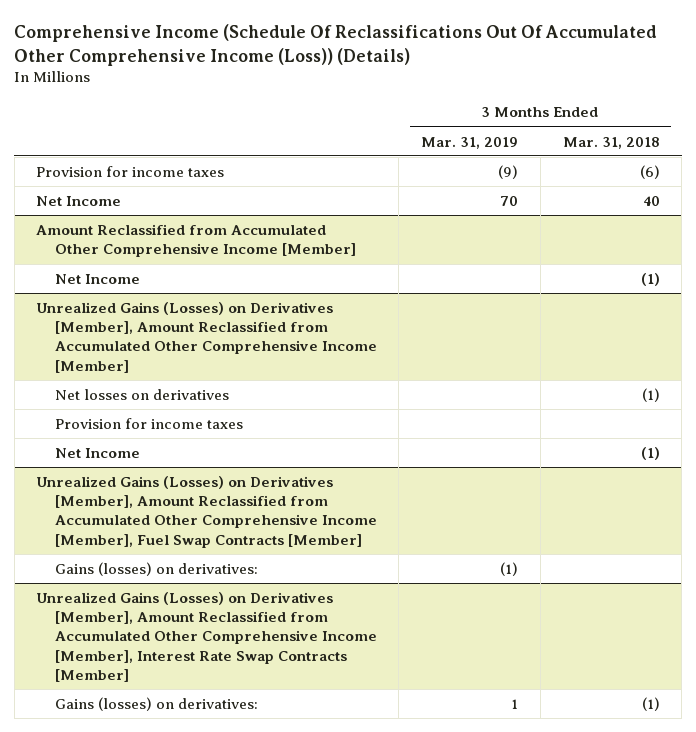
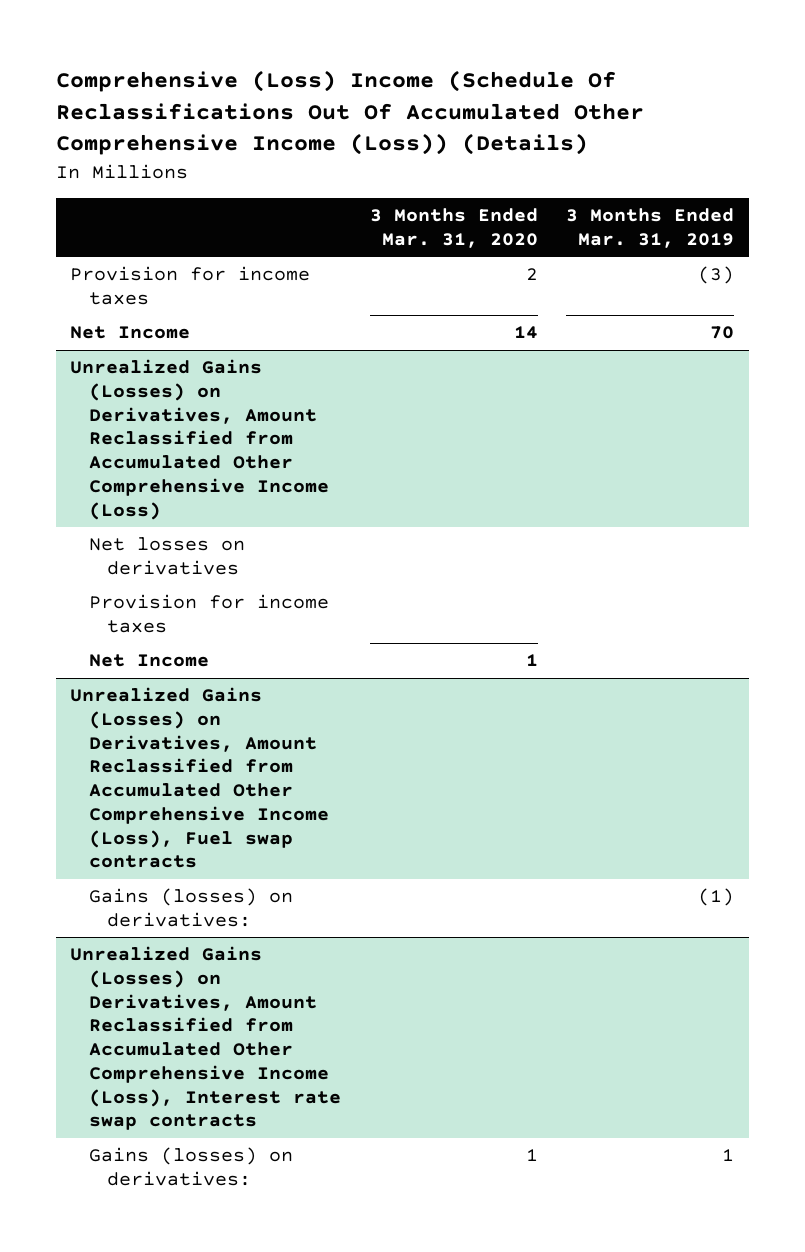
- Comprehensive Income (Schedule Of Reclassifications Out Of Accumulated Other Comprehensive Income (Loss)) (Details)
+ Comprehensive (Loss) Income (Schedule Of Reclassifications Out Of Accumulated Other Comprehensive Income (Loss)) (Details)
- | 3 Months Ended Mar. 31, 2019 | 3 Months Ended Mar. 31, 2018
+ | 3 Months Ended Mar. 31, 2020 | 3 Months Ended Mar. 31, 2019
- Provision for income taxes | (9) | (6)
+ Provision for income taxes | 2 | (3)
- Amount Reclassified from Accumulated Other Comprehensive Income [Member]
- Net Income | | (1)
- Unrealized Gains (Losses) on Derivatives [Member], Amount Reclassified from Accumulated Other Comprehensive Income [Member]
+ Unrealized Gains (Losses) on Derivatives, Amount Reclassified from Accumulated Other Comprehensive Income (Loss)
- Unrealized Gains (Losses) on Derivatives [Member], Amount Reclassified from Accumulated Other Comprehensive Income [Member], Fuel Swap Contracts [Member]
+ Unrealized Gains (Losses) on Derivatives, Amount Reclassified from Accumulated Other Comprehensive Income (Loss), Fuel swap contracts
- Unrealized Gains (Losses) on Derivatives [Member], Amount Reclassified from Accumulated Other Comprehensive Income [Member], Interest Rate Swap Contracts [Member]
+ Unrealized Gains (Losses) on Derivatives, Amount Reclassified from Accumulated Other Comprehensive Income (Loss), Interest rate swap contracts

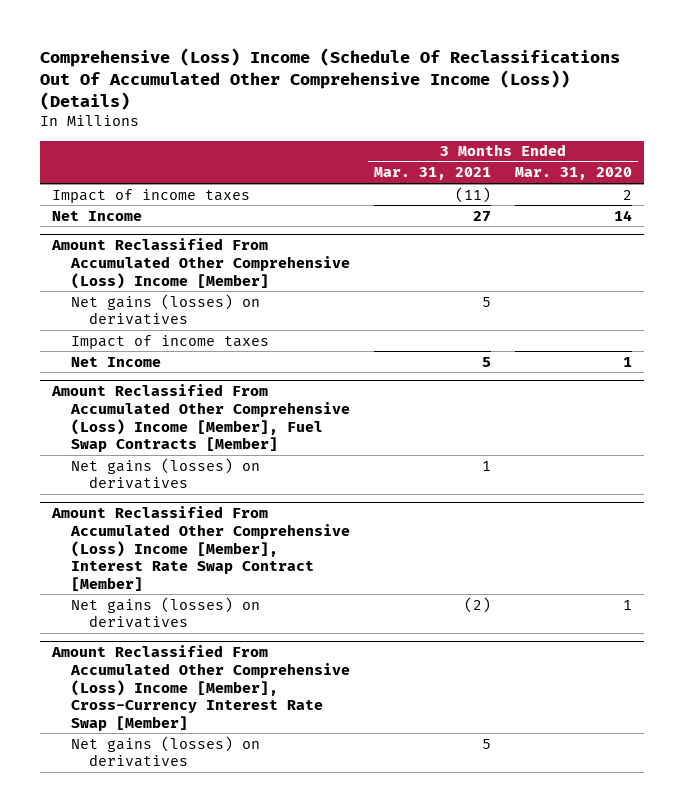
- | 3 Months Ended Mar. 31, 2020 | 3 Months Ended Mar. 31, 2019
+ | 3 Months Ended Mar. 31, 2021 | 3 Months Ended Mar. 31, 2020
- Provision for income taxes | 2 | (3)
+ Impact of income taxes | (11) | 2
- Unrealized Gains (Losses) on Derivatives, Amount Reclassified from Accumulated Other Comprehensive Income (Loss)
- Net losses on derivatives
- Provision for income taxes
+ Amount Reclassified From Accumulated Other Comprehensive (Loss) Income [Member]
+ Net gains (losses) on derivatives | 5 |
+ Impact of income taxes
- Unrealized Gains (Losses) on Derivatives, Amount Reclassified from Accumulated Other Comprehensive Income (Loss), Fuel swap contracts
- Gains (losses) on derivatives: | | (1)
- Unrealized Gains (Losses) on Derivatives, Amount Reclassified from Accumulated Other Comprehensive Income (Loss), Interest rate swap contracts
- Gains (losses) on derivatives: | 1 | 1
+ Amount Reclassified From Accumulated Other Comprehensive (Loss) Income [Member], Fuel Swap Contracts [Member]
+ Net gains (losses) on derivatives | 1 |
+ Amount Reclassified From Accumulated Other Comprehensive (Loss) Income [Member], Interest Rate Swap Contract [Member]
+ Net gains (losses) on derivatives | (2) | 1
+ Amount Reclassified From Accumulated Other Comprehensive (Loss) Income [Member], Cross-Currency Interest Rate Swap [Member]
+ Net gains (losses) on derivatives | 5 |

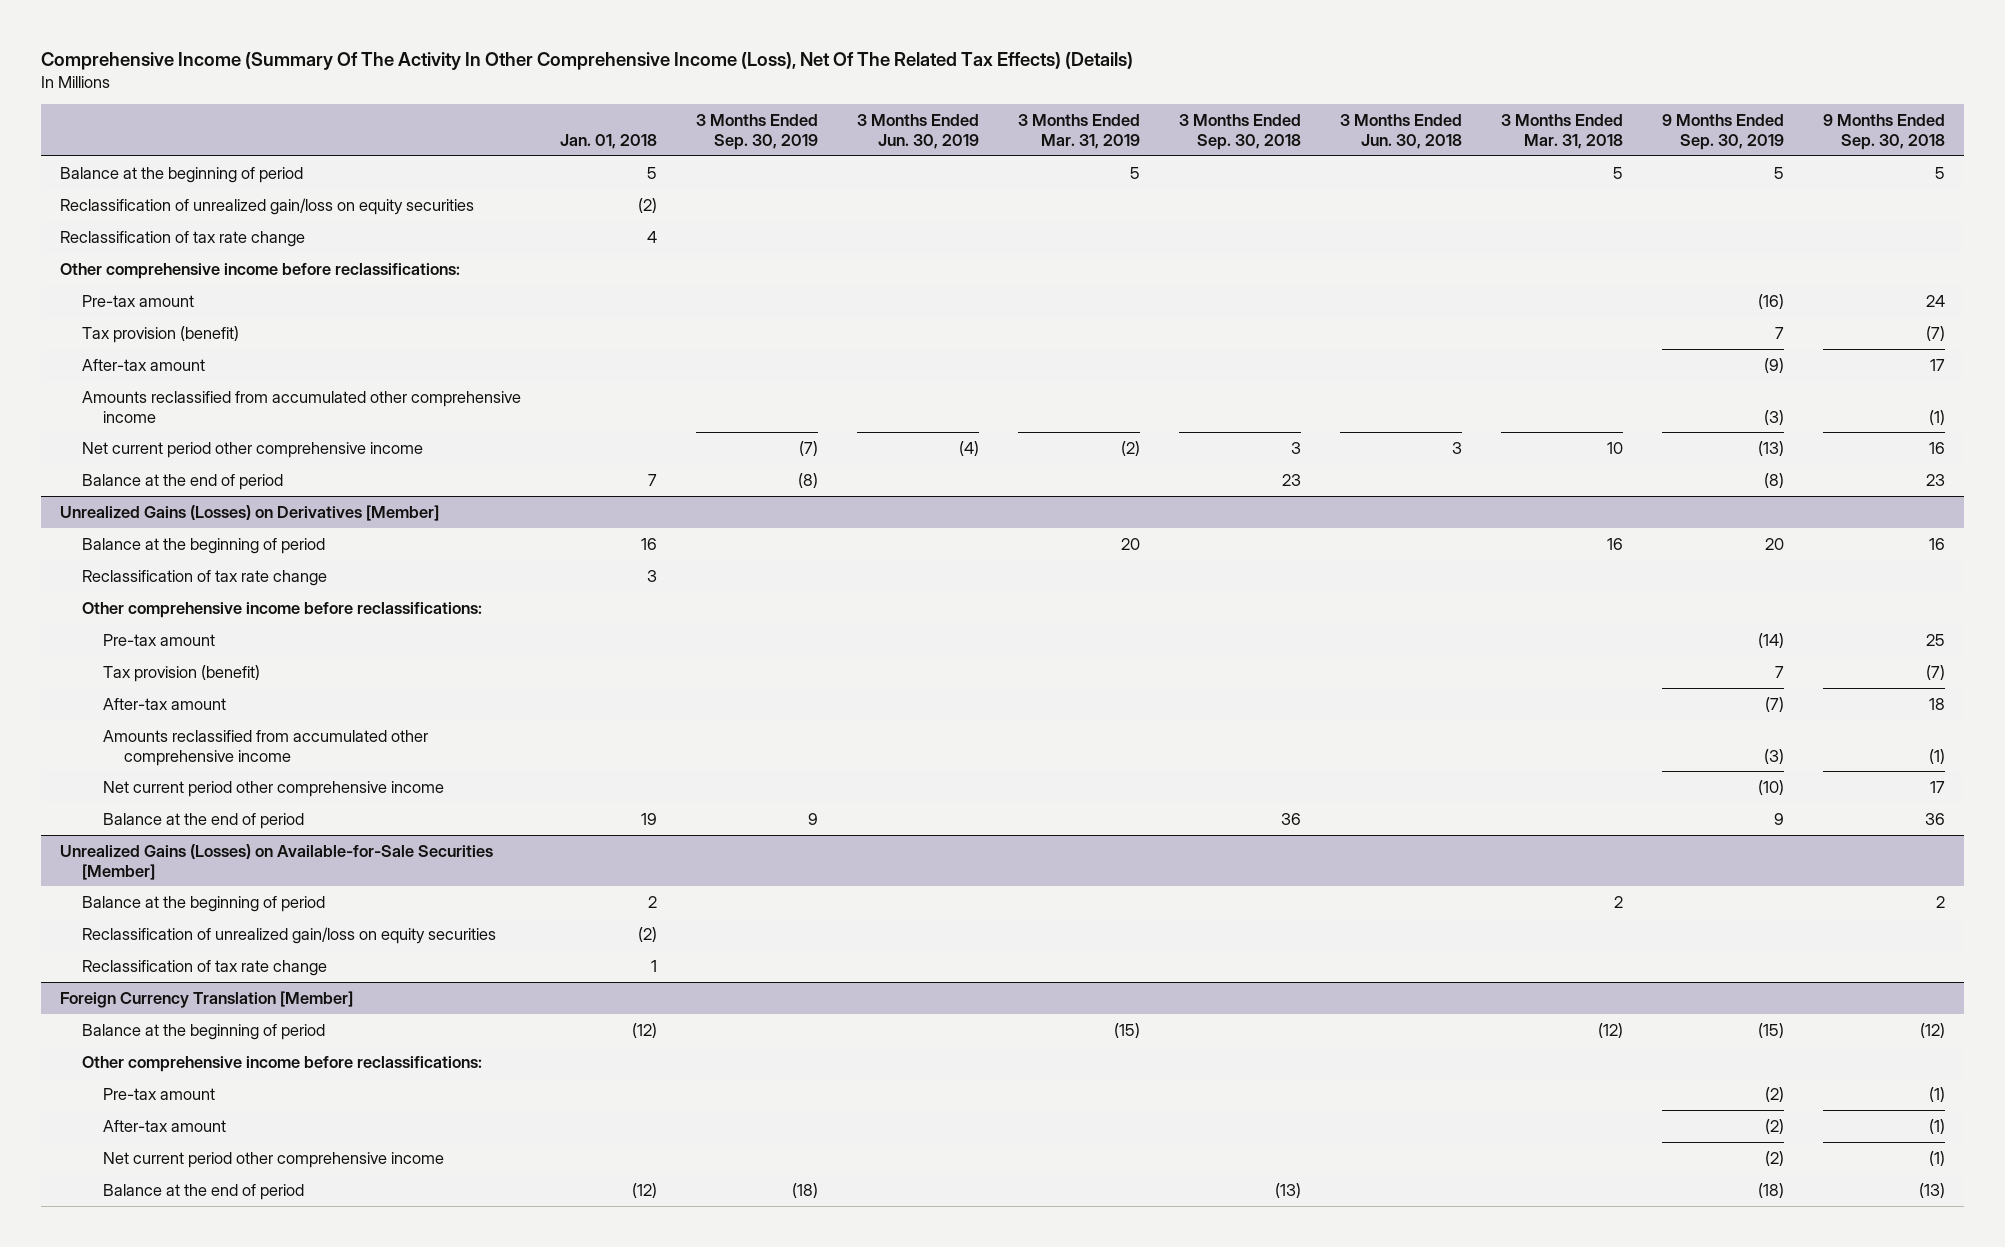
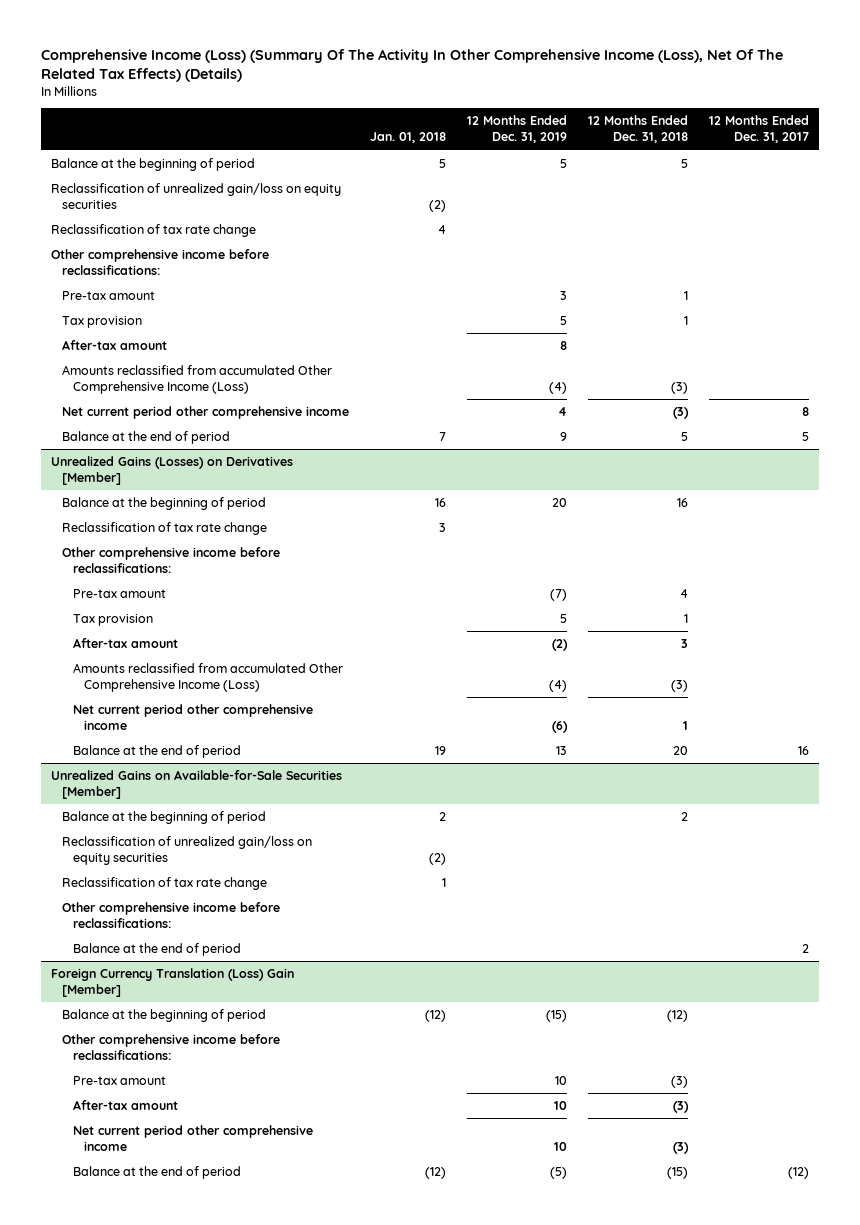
- Comprehensive Income (Summary Of The Activity In Other Comprehensive Income (Loss), Net Of The Related Tax Effects) (Details)
+ Comprehensive Income (Loss) (Summary Of The Activity In Other Comprehensive Income (Loss), Net Of The Related Tax Effects) (Details)
- | Jan. 01, 2018 | 3 Months Ended Sep. 30, 2019 | 3 Months Ended Jun. 30, 2019 | 3 Months Ended Mar. 31, 2019 | 3 Months Ended Sep. 30, 2018 | 3 Months Ended Jun. 30, 2018 | 3 Months Ended Mar. 31, 2018 | 9 Months Ended Sep. 30, 2019 | 9 Months Ended Sep. 30, 2018
+ | Jan. 01, 2018 | 12 Months Ended Dec. 31, 2019 | 12 Months Ended Dec. 31, 2018 | 12 Months Ended Dec. 31, 2017
- Tax provision (benefit) | | | | | | | | 7 | (7)
+ Tax provision | | 5 | 1 |
- Amounts reclassified from accumulated other comprehensive income | | | | | | | | (3) | (1)
+ Amounts reclassified from accumulated Other Comprehensive Income (Loss) | | (4) | (3) |
@ Unrealized Gains (Losses) on Derivatives [Member]
- Tax provision (benefit) | | | | | | | | 7 | (7)
+ Tax provision | | 5 | 1 |
- Amounts reclassified from accumulated other comprehensive income | | | | | | | | (3) | (1)
+ Amounts reclassified from accumulated Other Comprehensive Income (Loss) | | (4) | (3) |
- Unrealized Gains (Losses) on Available-for-Sale Securities [Member]
+ Unrealized Gains on Available-for-Sale Securities [Member]
- Foreign Currency Translation [Member]
+ Other comprehensive income before reclassifications:
+ Balance at the end of period | | | | 2
+ Foreign Currency Translation (Loss) Gain [Member]

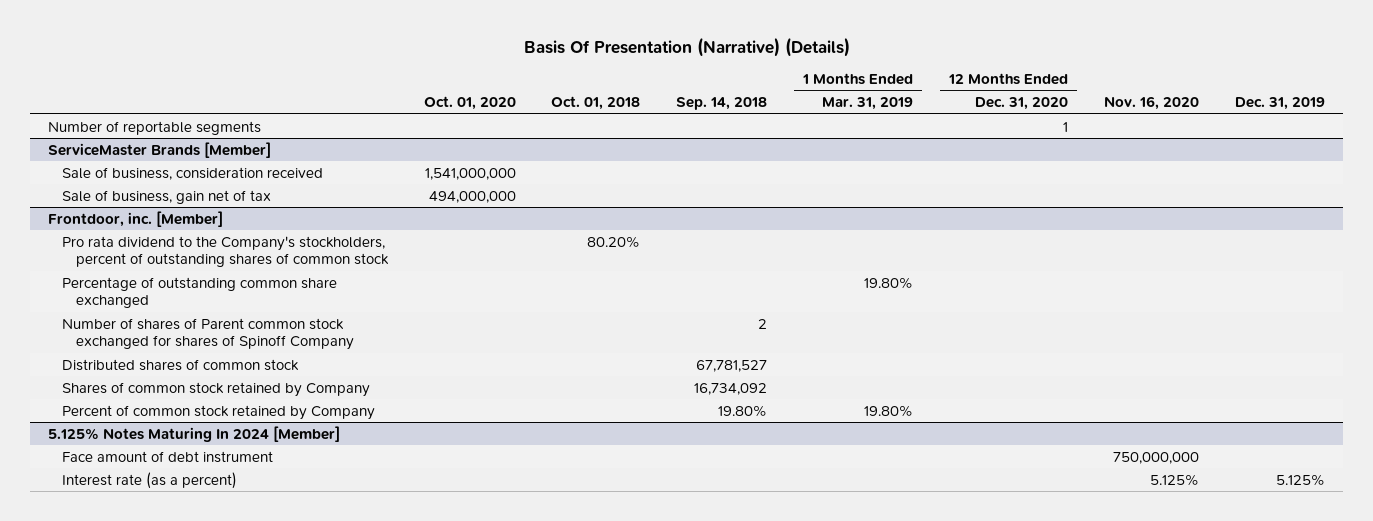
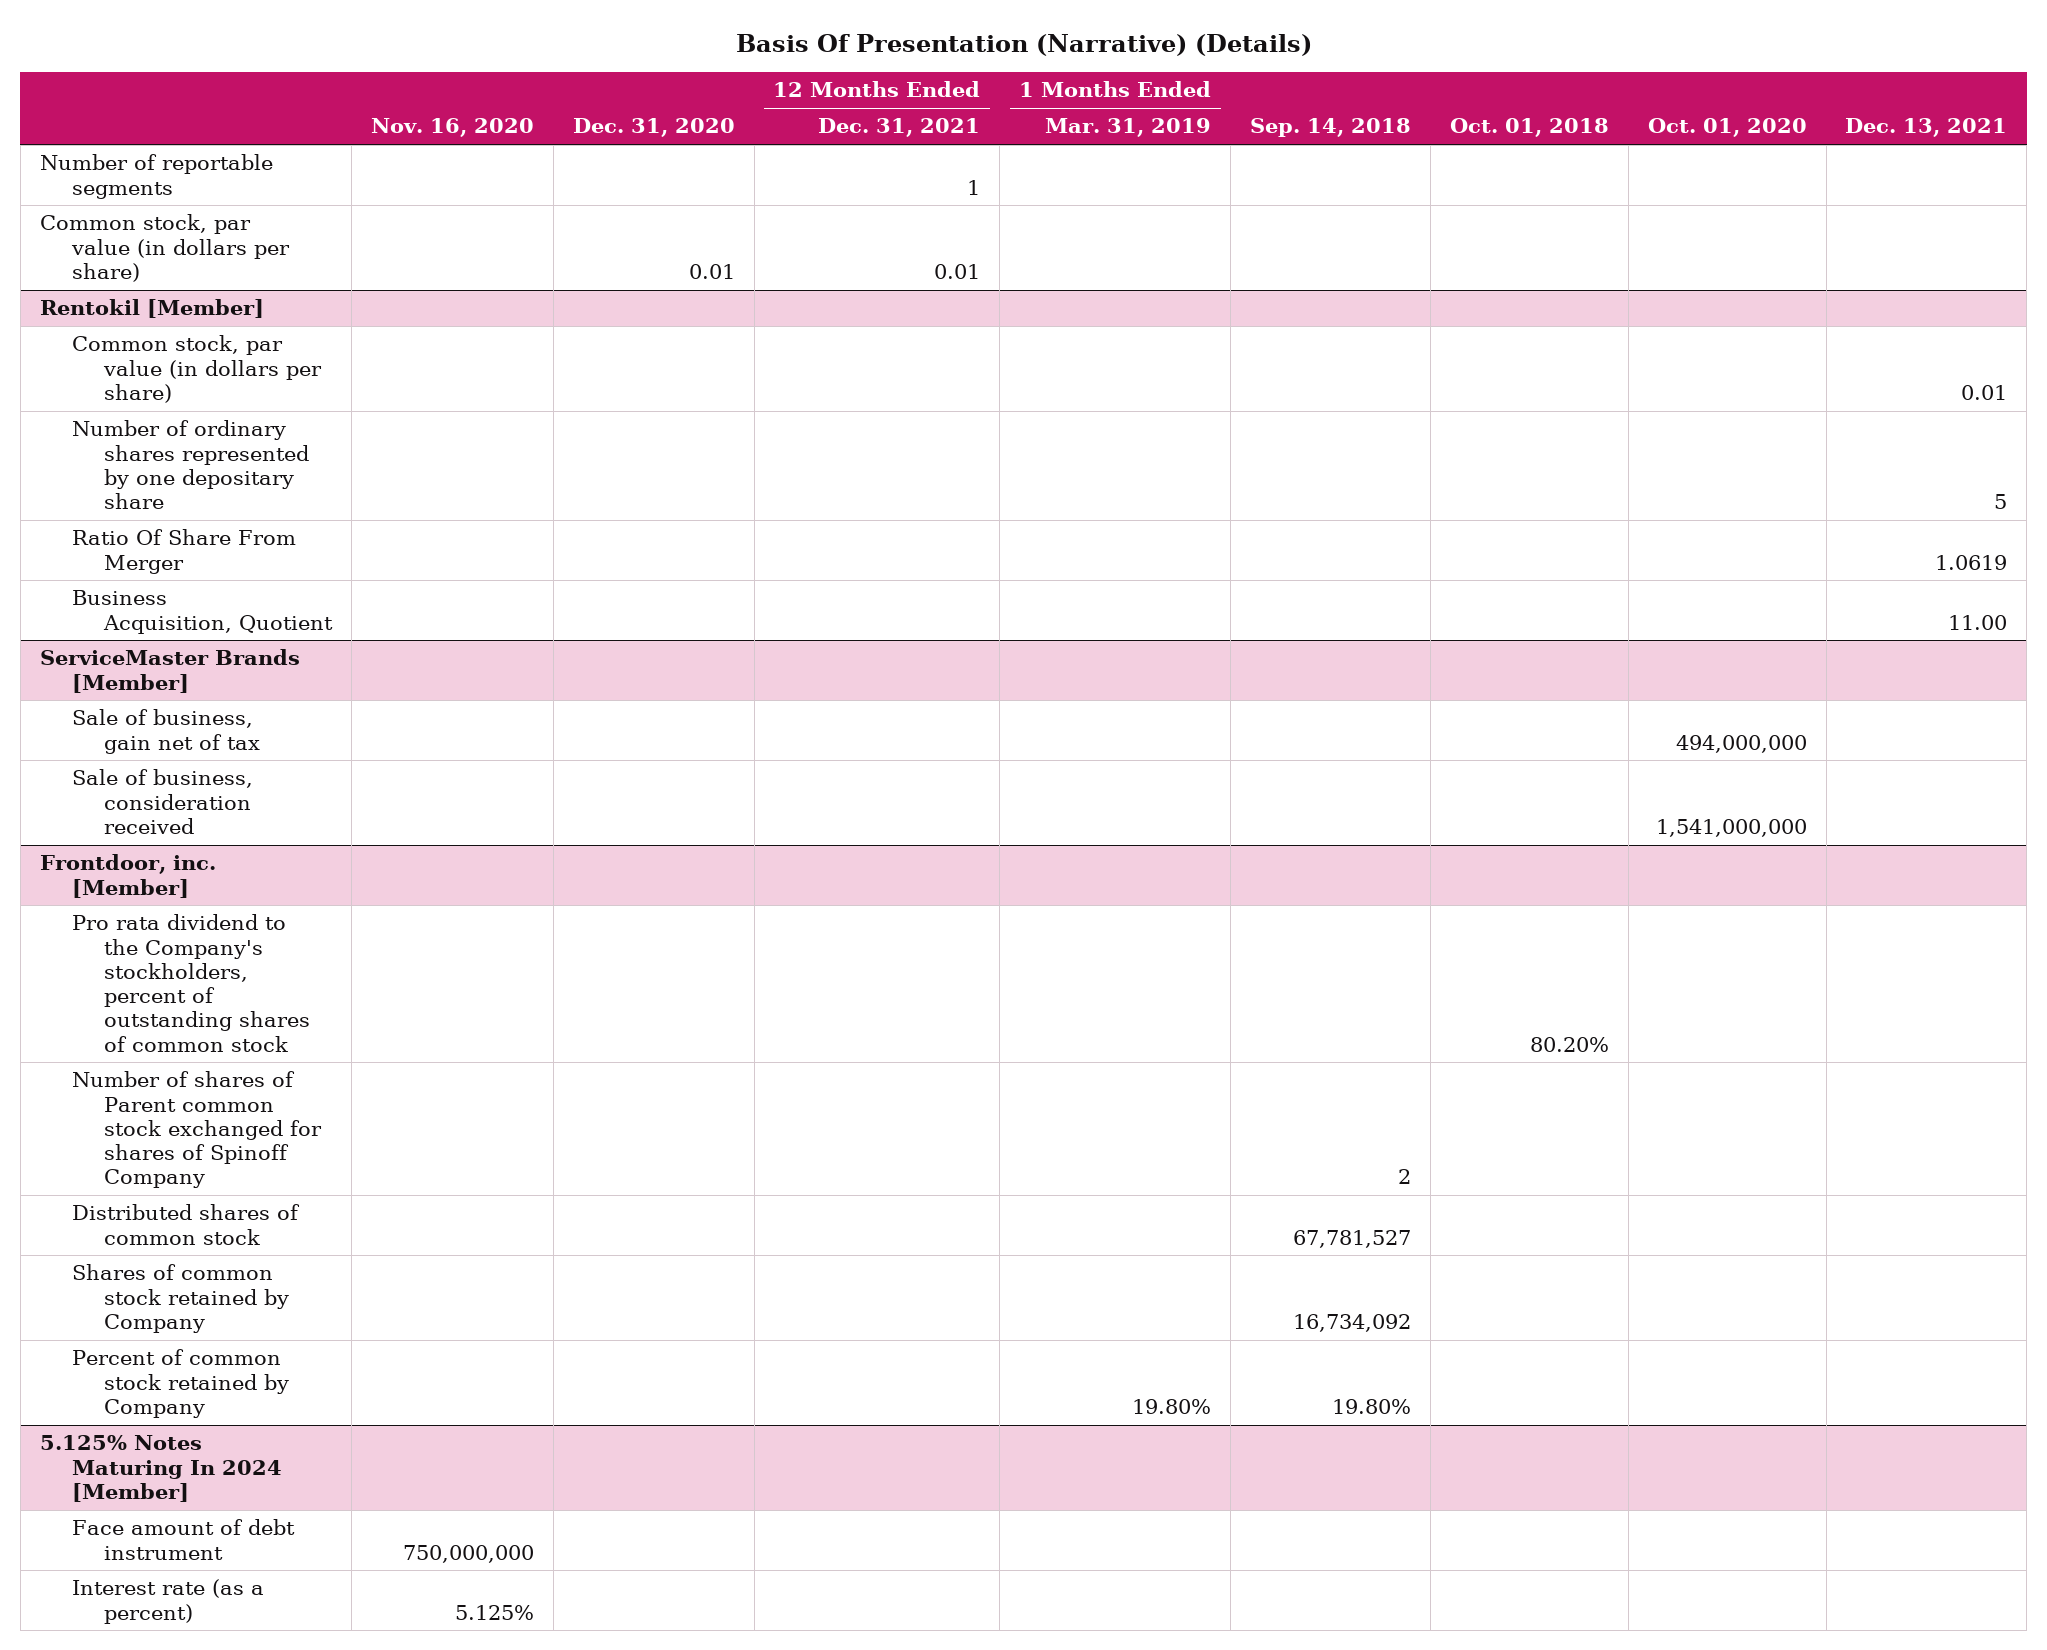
- | Oct. 01, 2020 | Oct. 01, 2018 | Sep. 14, 2018 | 1 Months Ended Mar. 31, 2019 | 12 Months Ended Dec. 31, 2020 | Nov. 16, 2020 | Dec. 31, 2019
+ | Nov. 16, 2020 | Dec. 31, 2020 | 12 Months Ended Dec. 31, 2021 | 1 Months Ended Mar. 31, 2019 | Sep. 14, 2018 | Oct. 01, 2018 | Oct. 01, 2020 | Dec. 13, 2021
+ Common stock, par value (in dollars per share) | | 0.01 | 0.01 | | | | |
+ Rentokil [Member]
+ Common stock, par value (in dollars per share) | | | | | | | | 0.01
+ Number of ordinary shares represented by one depositary share | | | | | | | | 5
+ Ratio Of Share From Merger | | | | | | | | 1.0619
+ Business Acquisition, Quotient | | | | | | | | 11.00
@ ServiceMaster Brands [Member]
moved down: Sale of business, consideration received | | | | | | | 1,541,000,000 |
@ Frontdoor, inc. [Member]
- Percentage of outstanding common share exchanged | | | | 19.80% | | |

